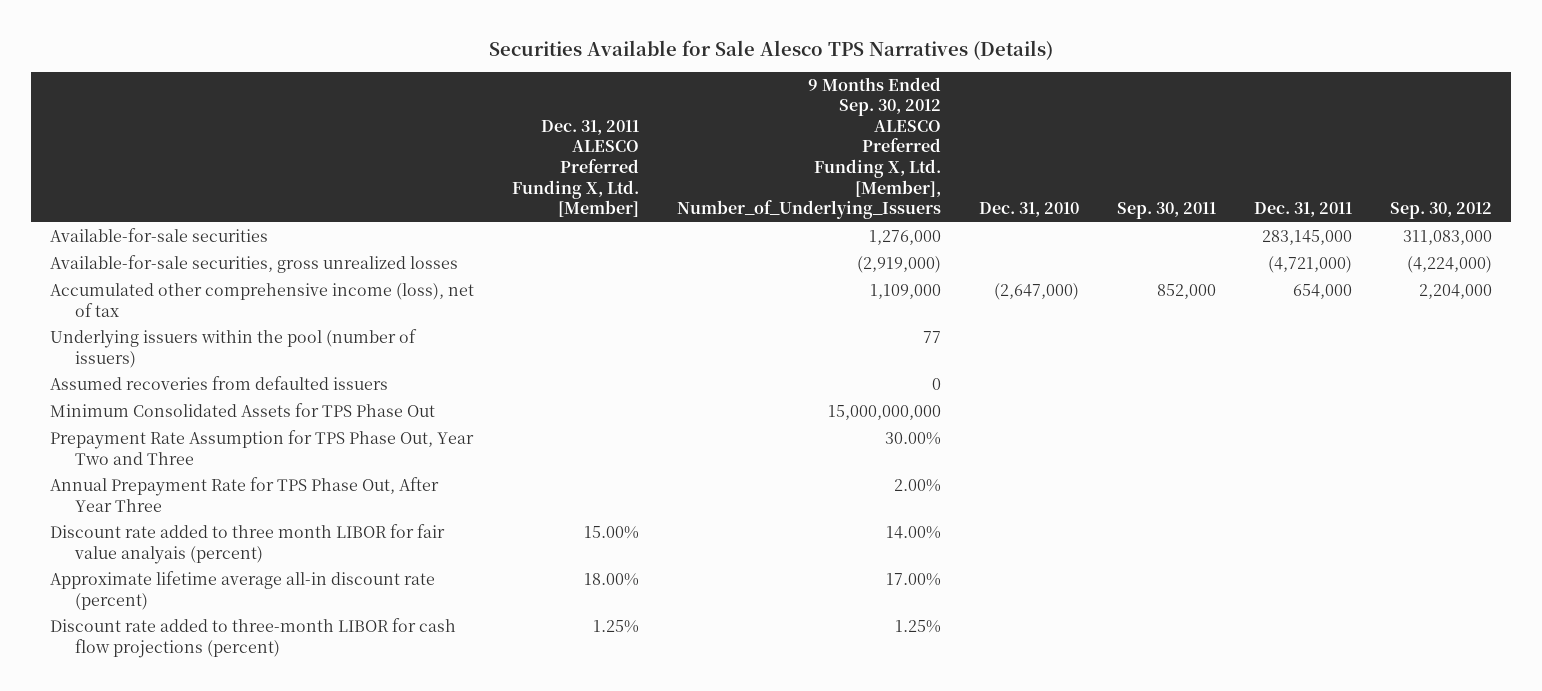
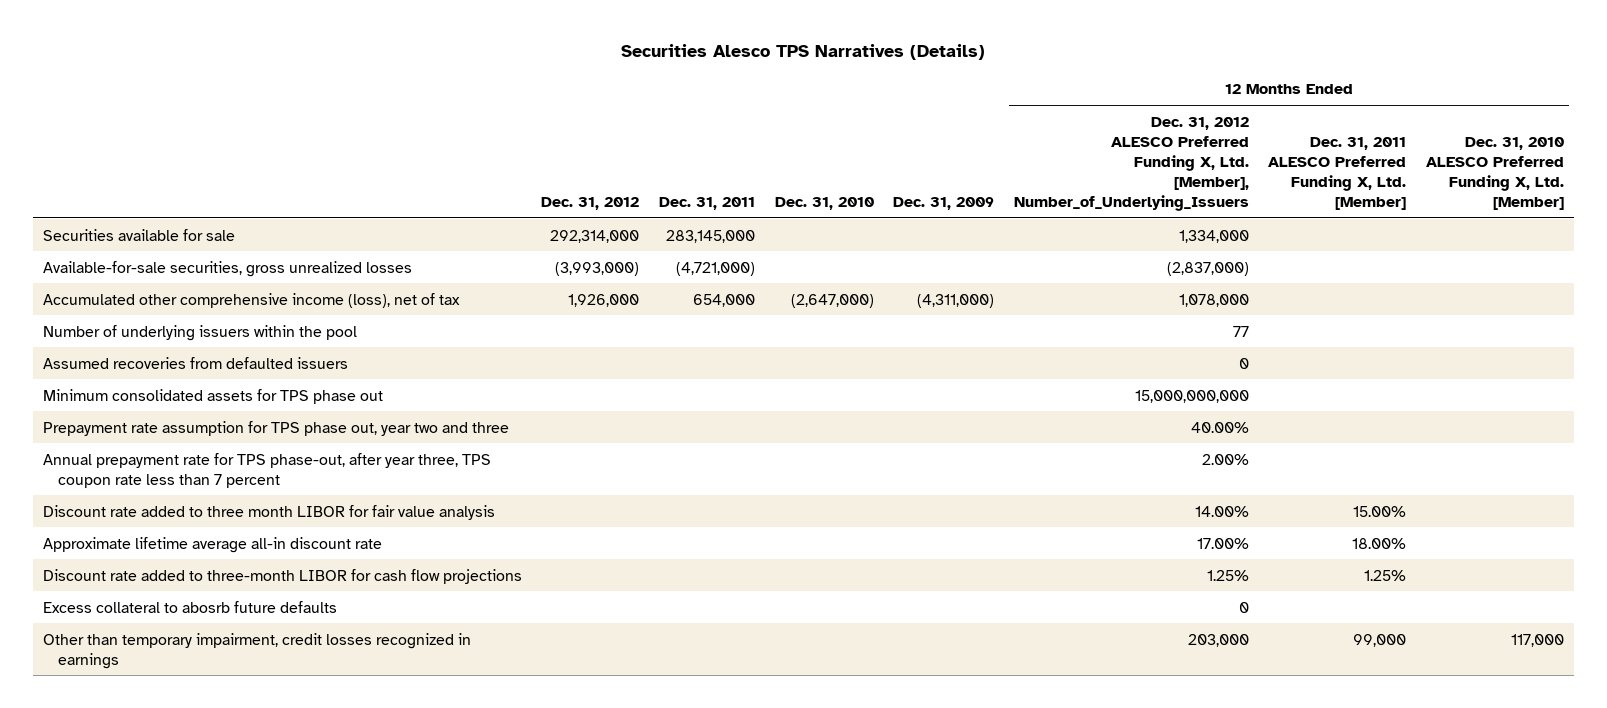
- Securities Available for Sale Alesco TPS Narratives (Details)
+ Securities Alesco TPS Narratives (Details)
- | Dec. 31, 2011 ALESCO Preferred Funding X, Ltd. [Member] | 9 Months Ended Sep. 30, 2012 ALESCO Preferred Funding X, Ltd. [Member], Number_of_Underlying_Issuers | Dec. 31, 2010 | Sep. 30, 2011 | Dec. 31, 2011 | Sep. 30, 2012
+ | Dec. 31, 2012 | Dec. 31, 2011 | Dec. 31, 2010 | Dec. 31, 2009 | 12 Months Ended Dec. 31, 2012 ALESCO Preferred Funding X, Ltd. [Member], Number_of_Underlying_Issuers | 12 Months Ended Dec. 31, 2011 ALESCO Preferred Funding X, Ltd. [Member] | 12 Months Ended Dec. 31, 2010 ALESCO Preferred Funding X, Ltd. [Member]
- Available-for-sale securities | | 1,276,000 | | | 283,145,000 | 311,083,000
+ Securities available for sale | 292,314,000 | 283,145,000 | | | 1,334,000 | |
- Underlying issuers within the pool (number of issuers) | | 77 | | | |
+ Number of underlying issuers within the pool | | | | | 77 | |
- Minimum Consolidated Assets for TPS Phase Out | | 15,000,000,000 | | | |
- Prepayment Rate Assumption for TPS Phase Out, Year Two and Three | | 30.00% | | | |
- Annual Prepayment Rate for TPS Phase Out, After Year Three | | 2.00% | | | |
- Discount rate added to three month LIBOR for fair value analyais (percent) | 15.00% | 14.00% | | | |
- Approximate lifetime average all-in discount rate (percent) | 18.00% | 17.00% | | | |
- Discount rate added to three-month LIBOR for cash flow projections (percent) | 1.25% | 1.25% | | | |
+ Minimum consolidated assets for TPS phase out | | | | | 15,000,000,000 | |
+ Prepayment rate assumption for TPS phase out, year two and three | | | | | 40.00% | |
+ Annual prepayment rate for TPS phase-out, after year three, TPS coupon rate less than 7 percent | | | | | 2.00% | |
+ Discount rate added to three month LIBOR for fair value analysis | | | | | 14.00% | 15.00% |
+ Approximate lifetime average all-in discount rate | | | | | 17.00% | 18.00% |
+ Discount rate added to three-month LIBOR for cash flow projections | | | | | 1.25% | 1.25% |
+ Excess collateral to abosrb future defaults | | | | | 0 | |
+ Other than temporary impairment, credit losses recognized in earnings | | | | | 203,000 | 99,000 | 117,000

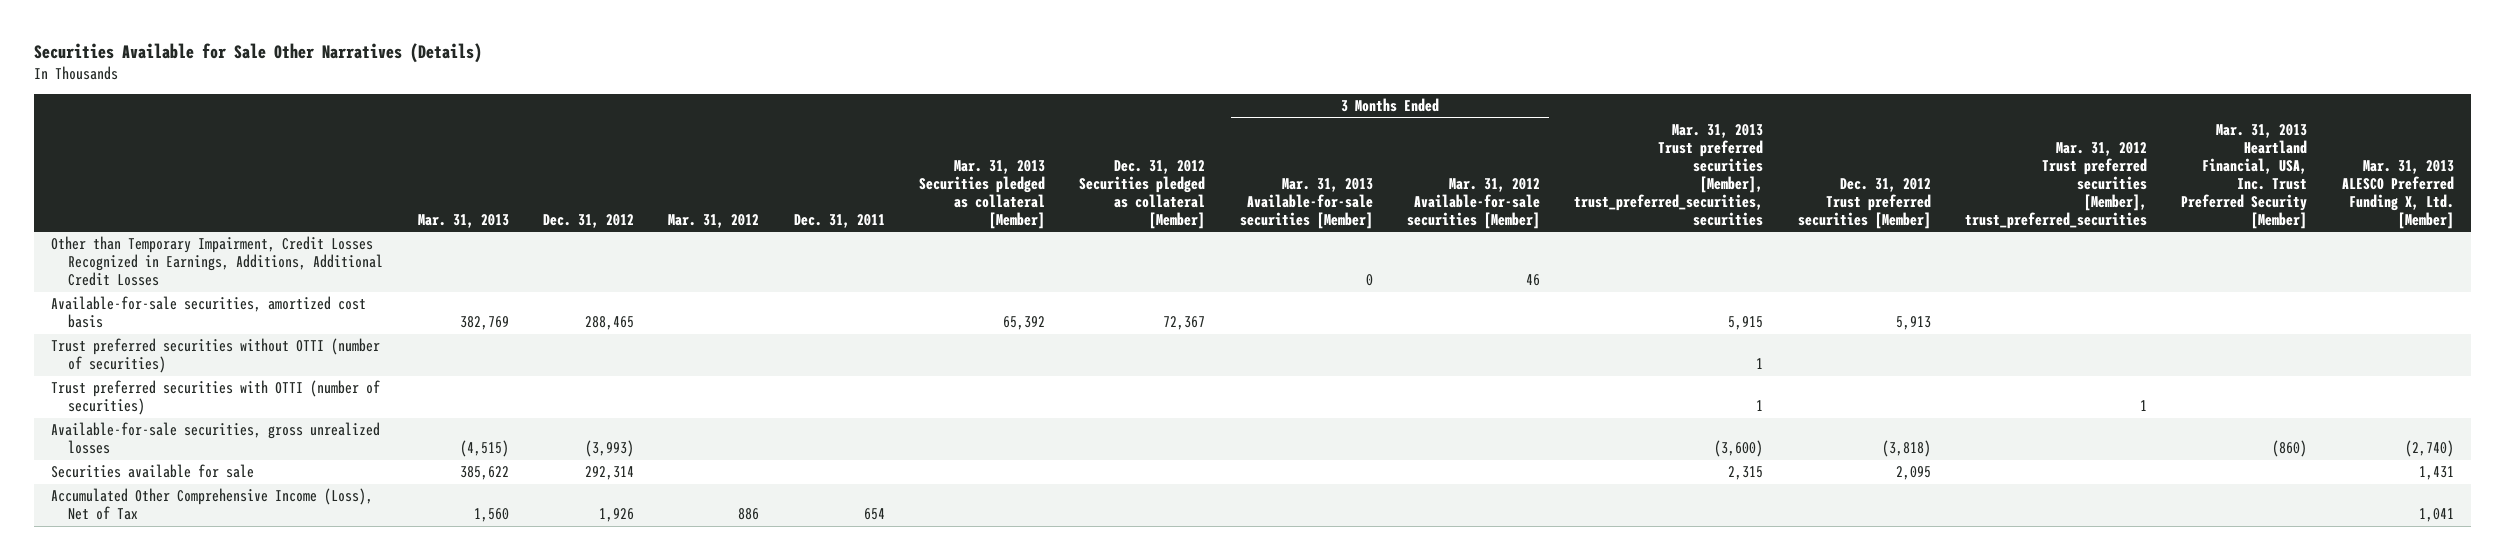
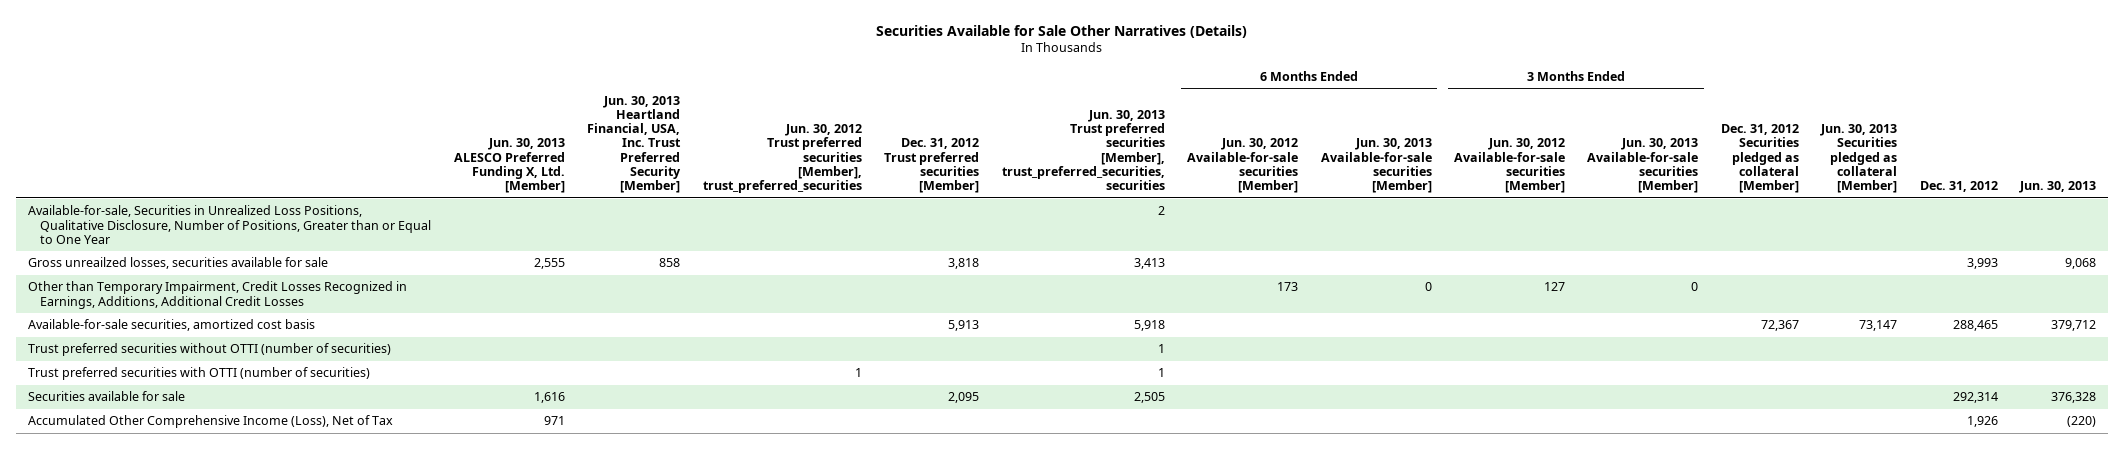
- | Mar. 31, 2013 | Dec. 31, 2012 | Mar. 31, 2012 | Dec. 31, 2011 | Mar. 31, 2013 Securities pledged as collateral [Member] | Dec. 31, 2012 Securities pledged as collateral [Member] | 3 Months Ended Mar. 31, 2013 Available-for-sale securities [Member] | 3 Months Ended Mar. 31, 2012 Available-for-sale securities [Member] | Mar. 31, 2013 Trust preferred securities [Member], trust_preferred_securities, securities | Dec. 31, 2012 Trust preferred securities [Member] | Mar. 31, 2012 Trust preferred securities [Member], trust_preferred_securities | Mar. 31, 2013 Heartland Financial, USA, Inc. Trust Preferred Security [Member] | Mar. 31, 2013 ALESCO Preferred Funding X, Ltd. [Member]
+ | Jun. 30, 2013 ALESCO Preferred Funding X, Ltd. [Member] | Jun. 30, 2013 Heartland Financial, USA, Inc. Trust Preferred Security [Member] | Jun. 30, 2012 Trust preferred securities [Member], trust_preferred_securities | Dec. 31, 2012 Trust preferred securities [Member] | Jun. 30, 2013 Trust preferred securities [Member], trust_preferred_securities, securities | 6 Months Ended Jun. 30, 2012 Available-for-sale securities [Member] | 6 Months Ended Jun. 30, 2013 Available-for-sale securities [Member] | 3 Months Ended Jun. 30, 2012 Available-for-sale securities [Member] | 3 Months Ended Jun. 30, 2013 Available-for-sale securities [Member] | Dec. 31, 2012 Securities pledged as collateral [Member] | Jun. 30, 2013 Securities pledged as collateral [Member] | Dec. 31, 2012 | Jun. 30, 2013
+ Available-for-sale, Securities in Unrealized Loss Positions, Qualitative Disclosure, Number of Positions, Greater than or Equal to One Year | | | | | 2 | | | | | | | |
+ Gross unreailzed losses, securities available for sale | 2,555 | 858 | | 3,818 | 3,413 | | | | | | | 3,993 | 9,068
- Available-for-sale securities, gross unrealized losses | (4,515) | (3,993) | | | | | | | (3,600) | (3,818) | | (860) | (2,740)

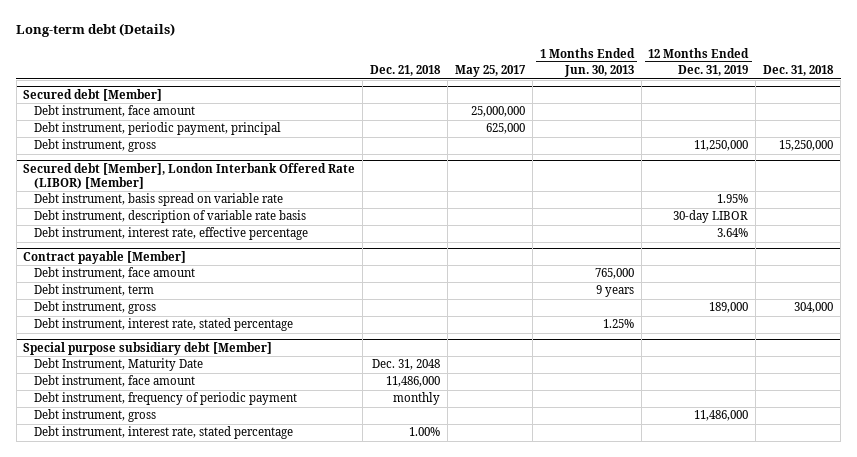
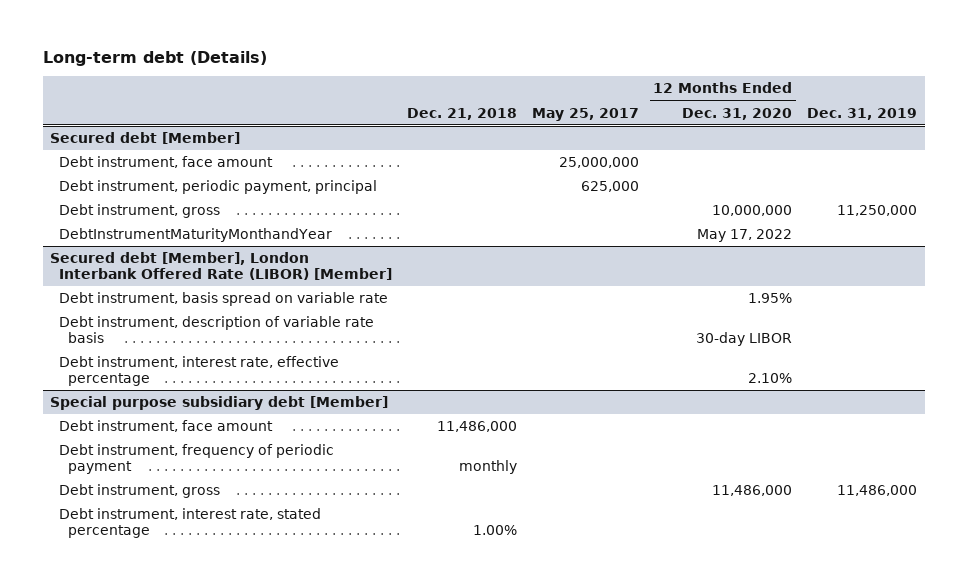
- | Dec. 21, 2018 | May 25, 2017 | 1 Months Ended Jun. 30, 2013 | 12 Months Ended Dec. 31, 2019 | Dec. 31, 2018
+ | Dec. 21, 2018 | May 25, 2017 | 12 Months Ended Dec. 31, 2020 | Dec. 31, 2019
@ Secured debt [Member]
+ DebtInstrumentMaturityMonthandYear | | | May 17, 2022 |
- Contract payable [Member]
- Debt instrument, face amount | | | 765,000 | |
- Debt instrument, term | | | 9 years | |
- Debt instrument, gross | | | | 189,000 | 304,000
- Debt instrument, interest rate, stated percentage | | | 1.25% | |
@ Special purpose subsidiary debt [Member]
- Debt Instrument, Maturity Date | Dec. 31, 2048 | | | |

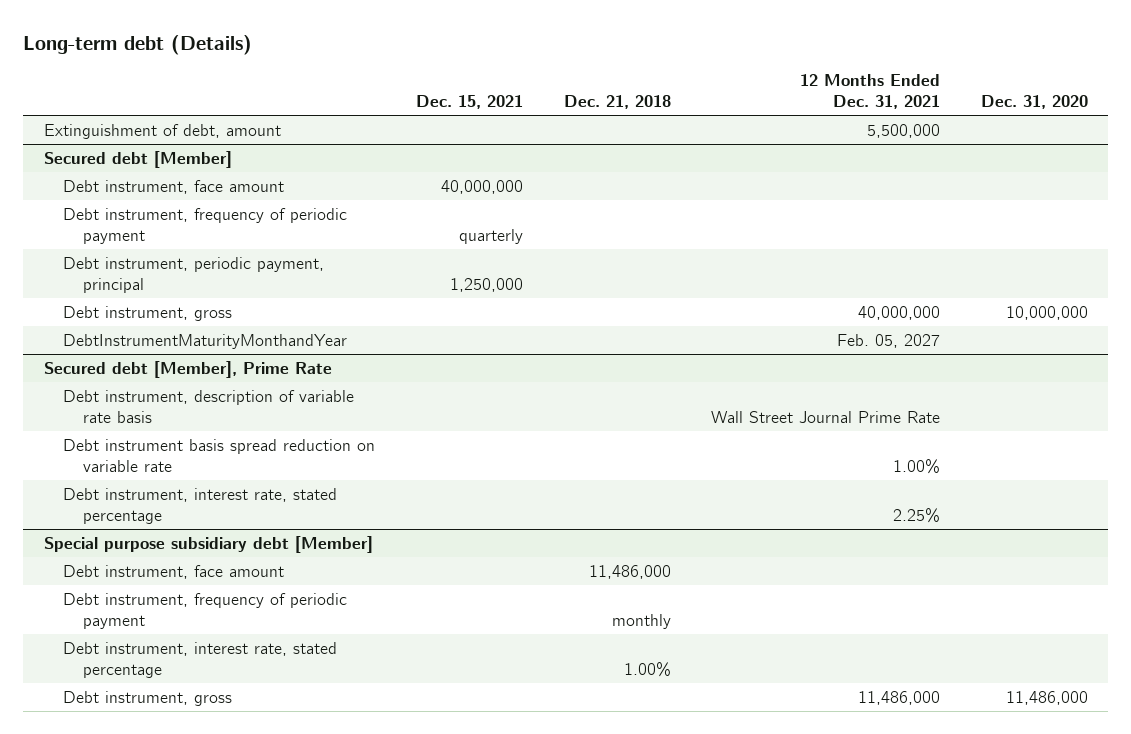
- | Dec. 21, 2018 | May 25, 2017 | 12 Months Ended Dec. 31, 2020 | Dec. 31, 2019
+ | Dec. 15, 2021 | Dec. 21, 2018 | 12 Months Ended Dec. 31, 2021 | Dec. 31, 2020
+ Extinguishment of debt, amount | | | 5,500,000 |
@ Secured debt [Member]
+ Debt instrument, frequency of periodic payment | quarterly | | |
- Secured debt [Member], London Interbank Offered Rate (LIBOR) [Member]
- Debt instrument, basis spread on variable rate | | | 1.95% |
- Debt instrument, description of variable rate basis | | | 30-day LIBOR |
- Debt instrument, interest rate, effective percentage | | | 2.10% |
+ Secured debt [Member], Prime Rate
+ Debt instrument, description of variable rate basis | | | Wall Street Journal Prime Rate |
+ Debt instrument basis spread reduction on variable rate | | | 1.00% |
+ Debt instrument, interest rate, stated percentage | | | 2.25% |
@ Special purpose subsidiary debt [Member]
moved down: Debt instrument, gross | | | 11,486,000 | 11,486,000

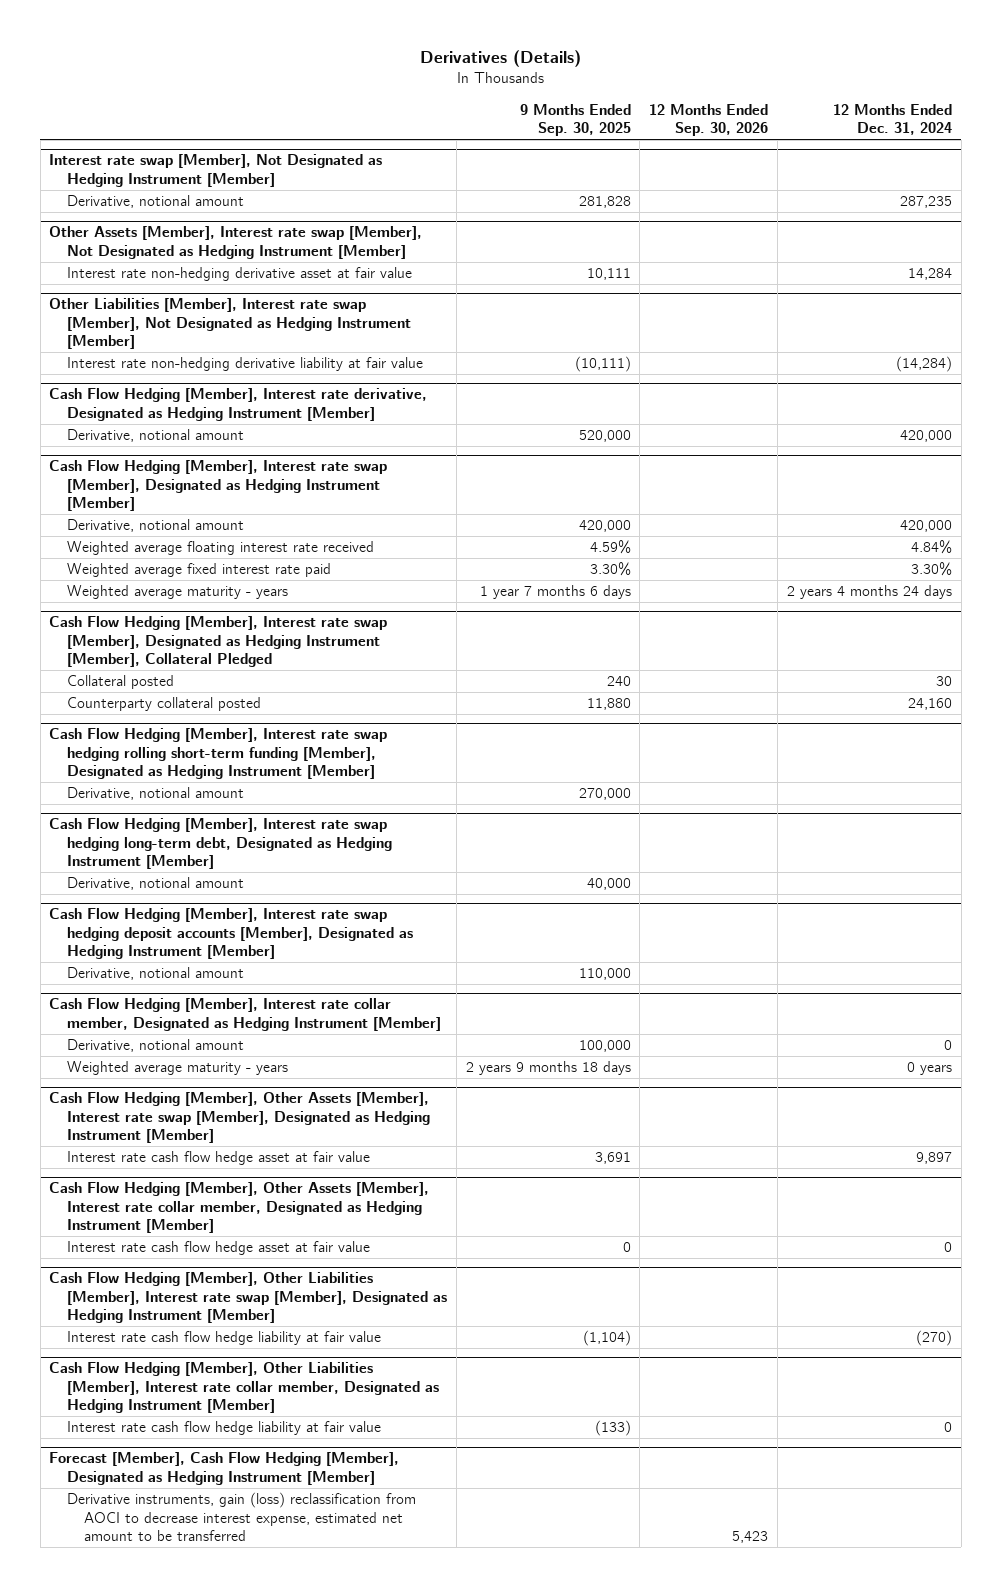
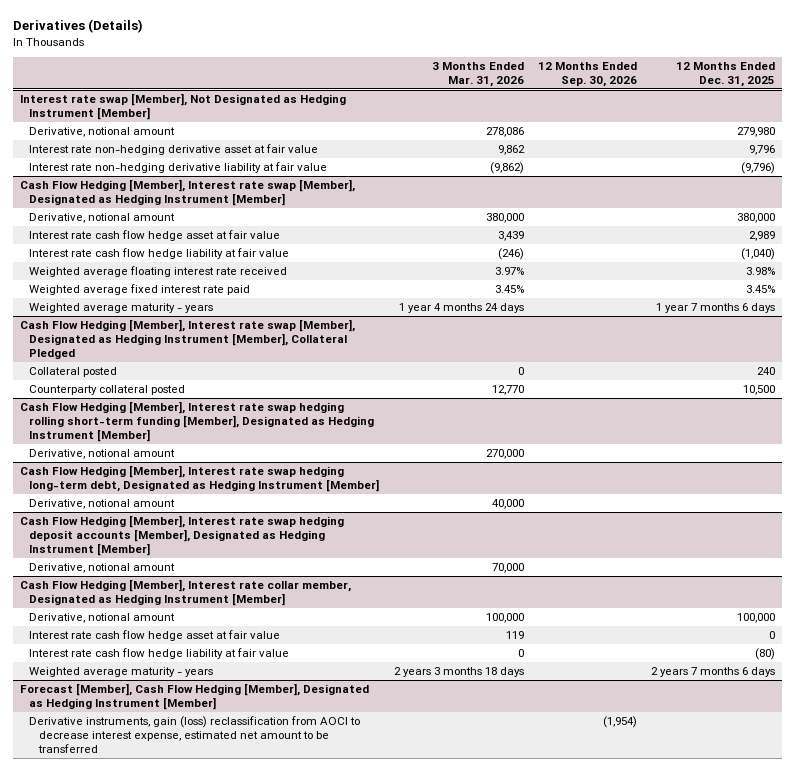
- | 9 Months Ended Sep. 30, 2025 | 12 Months Ended Sep. 30, 2026 | 12 Months Ended Dec. 31, 2024
+ | 3 Months Ended Mar. 31, 2026 | 12 Months Ended Sep. 30, 2026 | 12 Months Ended Dec. 31, 2025
- Other Assets [Member], Interest rate swap [Member], Not Designated as Hedging Instrument [Member]
- Interest rate non-hedging derivative asset at fair value | 10,111 | | 14,284
- Other Liabilities [Member], Interest rate swap [Member], Not Designated as Hedging Instrument [Member]
- Interest rate non-hedging derivative liability at fair value | (10,111) | | (14,284)
- Cash Flow Hedging [Member], Interest rate derivative, Designated as Hedging Instrument [Member]
- Derivative, notional amount | 520,000 | | 420,000
@ Interest rate swap [Member], Not Designated as Hedging Instrument [Member]
+ Interest rate non-hedging derivative asset at fair value | 9,862 | | 9,796
+ Interest rate non-hedging derivative liability at fair value | (9,862) | | (9,796)
@ Cash Flow Hedging [Member], Interest rate swap [Member], Designated as Hedging Instrument [Member]
+ Interest rate cash flow hedge asset at fair value | 3,439 | | 2,989
+ Interest rate cash flow hedge liability at fair value | (246) | | (1,040)
@ Cash Flow Hedging [Member], Interest rate collar member, Designated as Hedging Instrument [Member]
+ Interest rate cash flow hedge asset at fair value | 119 | | 0
+ Interest rate cash flow hedge liability at fair value | 0 | | (80)
- Cash Flow Hedging [Member], Other Assets [Member], Interest rate swap [Member], Designated as Hedging Instrument [Member]
- Interest rate cash flow hedge asset at fair value | 3,691 | | 9,897
- Cash Flow Hedging [Member], Other Assets [Member], Interest rate collar member, Designated as Hedging Instrument [Member]
- Interest rate cash flow hedge asset at fair value | 0 | | 0
- Cash Flow Hedging [Member], Other Liabilities [Member], Interest rate swap [Member], Designated as Hedging Instrument [Member]
- Interest rate cash flow hedge liability at fair value | (1,104) | | (270)
- Cash Flow Hedging [Member], Other Liabilities [Member], Interest rate collar member, Designated as Hedging Instrument [Member]
- Interest rate cash flow hedge liability at fair value | (133) | | 0
@ Forecast [Member], Cash Flow Hedging [Member], Designated as Hedging Instrument [Member]
- Derivative instruments, gain (loss) reclassification from AOCI to decrease interest expense, estimated net amount to be transferred | | 5,423 |
+ Derivative instruments, gain (loss) reclassification from AOCI to decrease interest expense, estimated net amount to be transferred | | (1,954) |

